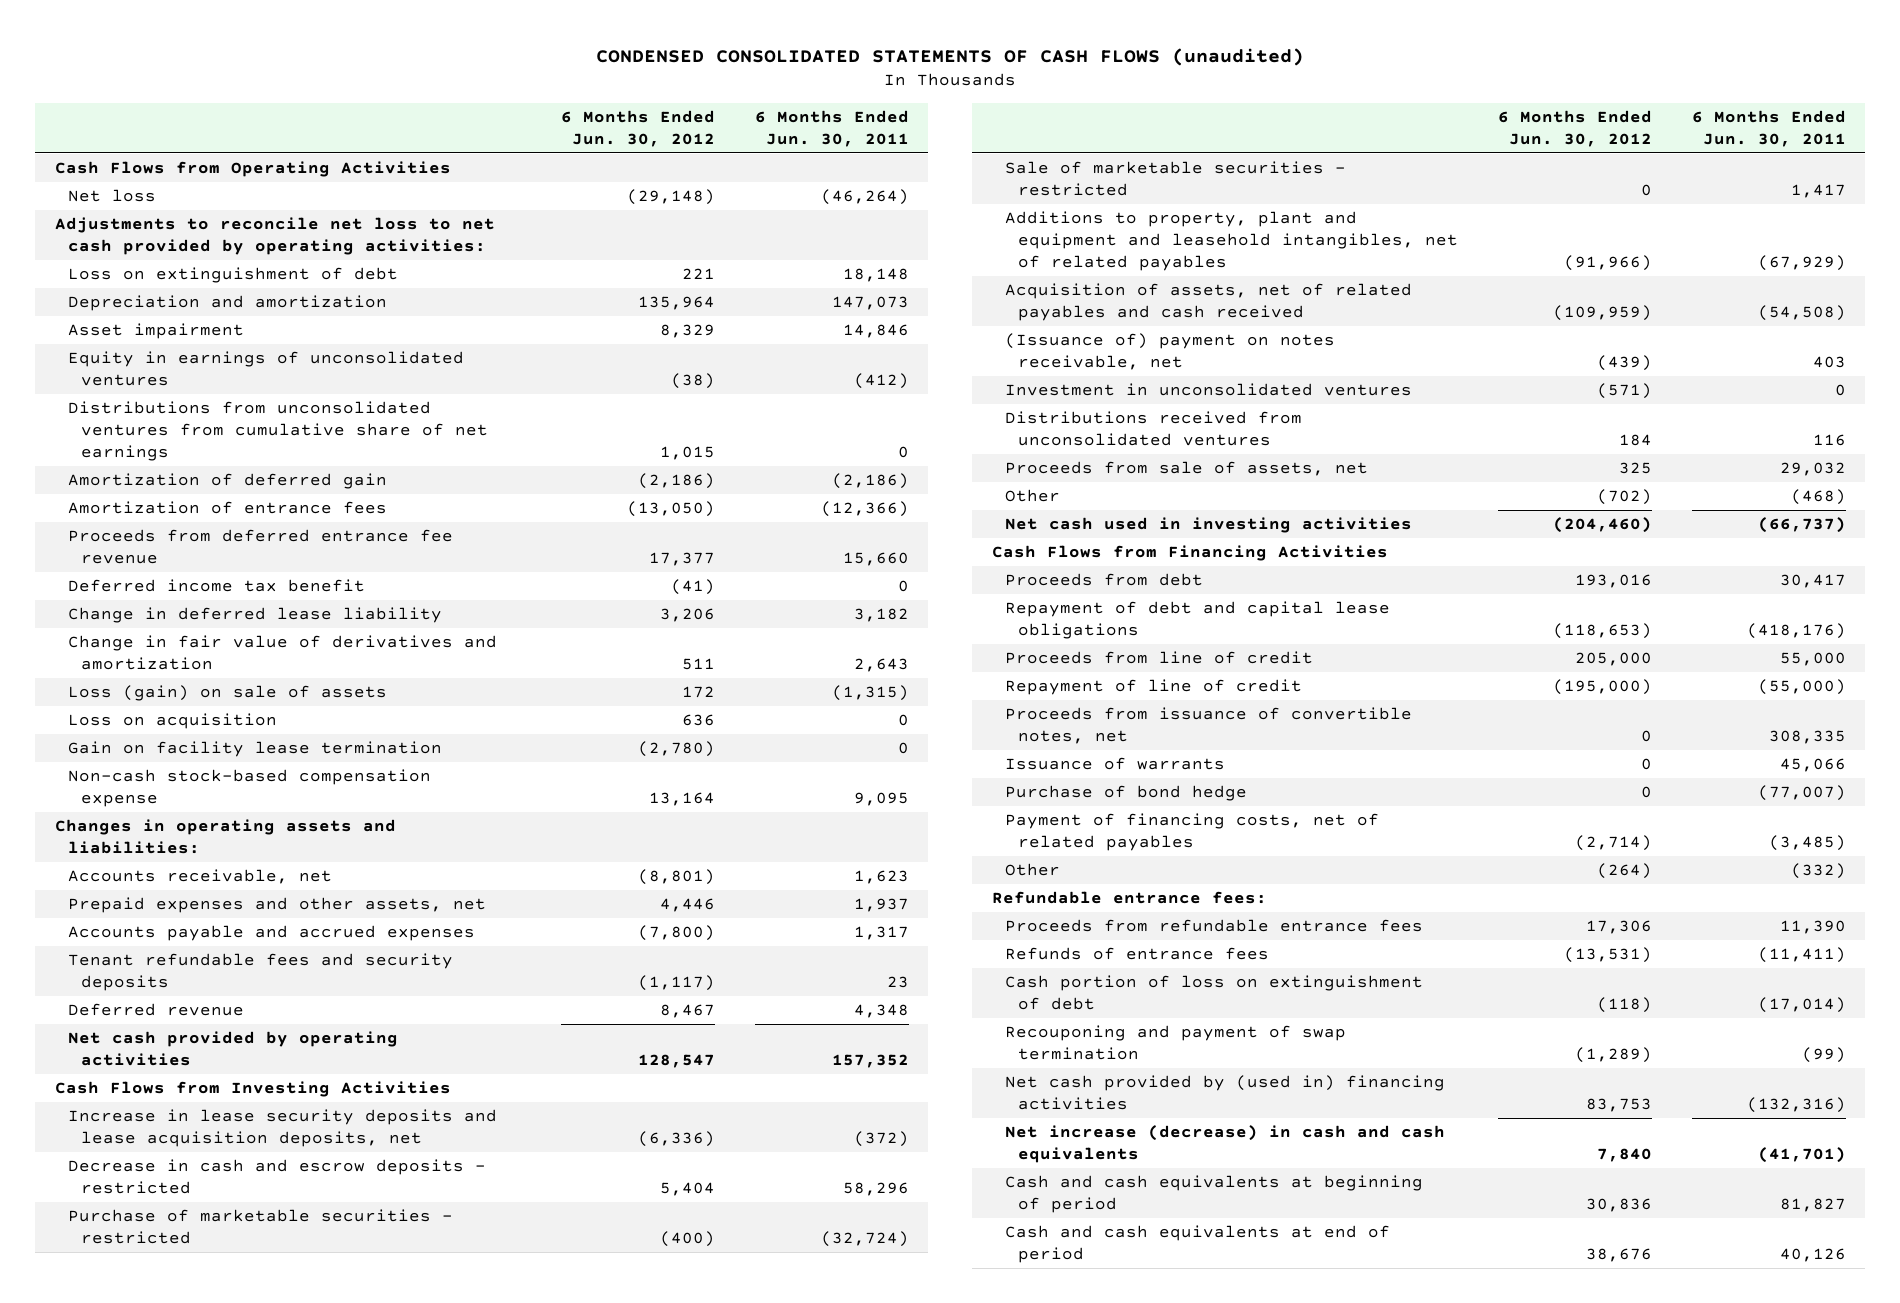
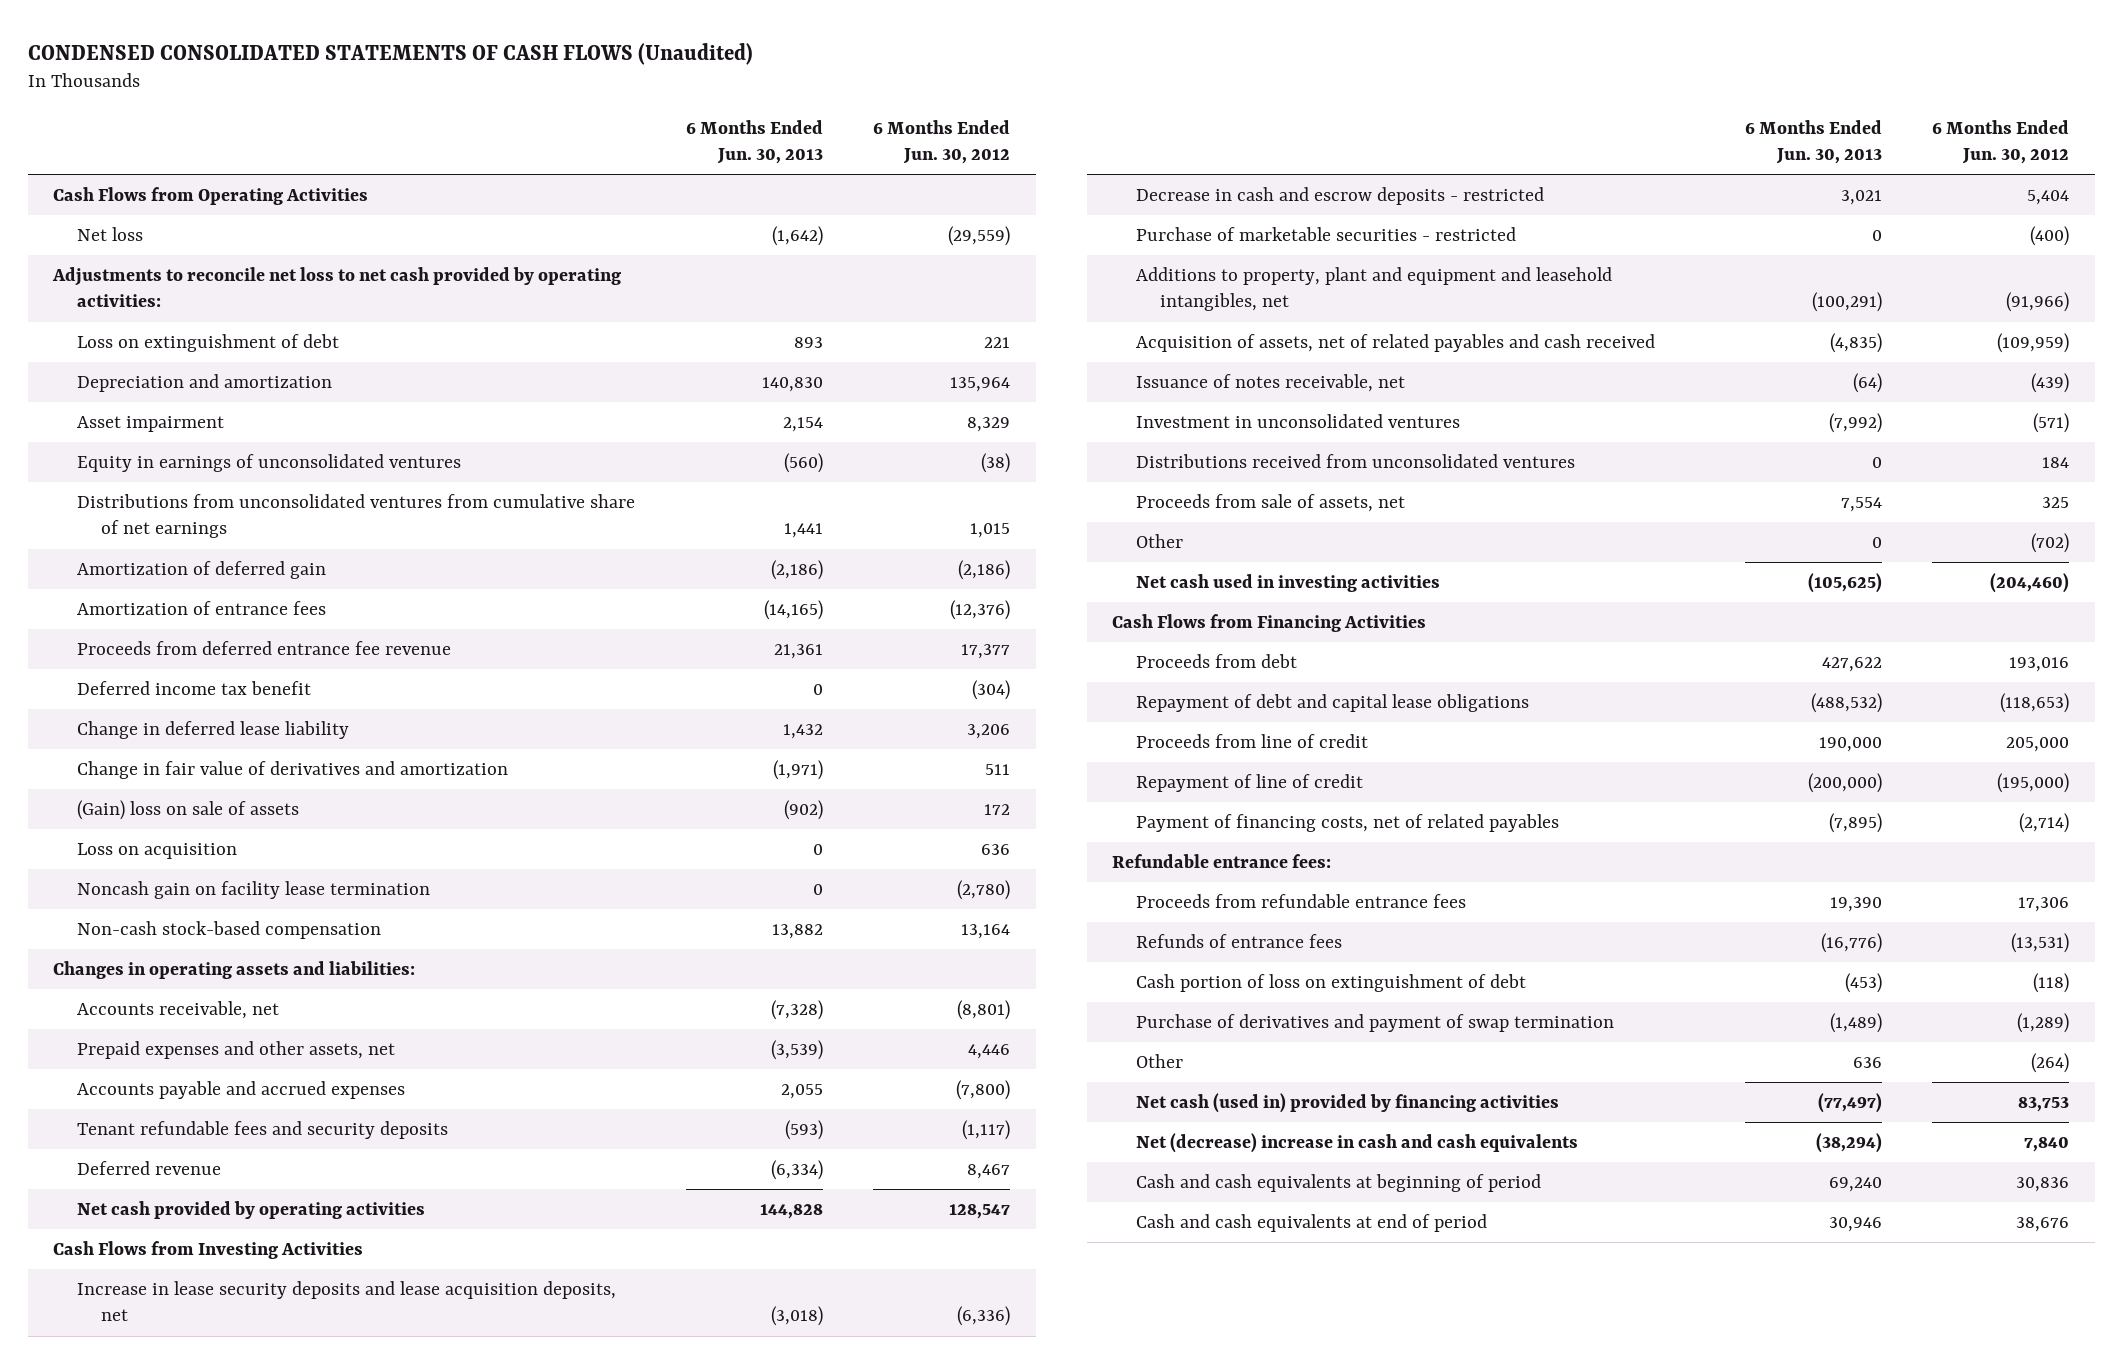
- CONDENSED CONSOLIDATED STATEMENTS OF CASH FLOWS (unaudited)
+ CONDENSED CONSOLIDATED STATEMENTS OF CASH FLOWS (Unaudited)
- | 6 Months Ended Jun. 30, 2012 | 6 Months Ended Jun. 30, 2011
+ | 6 Months Ended Jun. 30, 2013 | 6 Months Ended Jun. 30, 2012
- Net loss | (29,148) | (46,264)
+ Net loss | (1,642) | (29,559)
- Amortization of entrance fees | (13,050) | (12,366)
+ Amortization of entrance fees | (14,165) | (12,376)
- Deferred income tax benefit | (41) | 0
+ Deferred income tax benefit | 0 | (304)
- Loss (gain) on sale of assets | 172 | (1,315)
+ (Gain) loss on sale of assets | (902) | 172
- Gain on facility lease termination | (2,780) | 0
- Non-cash stock-based compensation expense | 13,164 | 9,095
+ Noncash gain on facility lease termination | 0 | (2,780)
+ Non-cash stock-based compensation | 13,882 | 13,164
- Sale of marketable securities - restricted | 0 | 1,417
- Additions to property, plant and equipment and leasehold intangibles, net of related payables | (91,966) | (67,929)
+ Additions to property, plant and equipment and leasehold intangibles, net | (100,291) | (91,966)
- (Issuance of) payment on notes receivable, net | (439) | 403
+ Issuance of notes receivable, net | (64) | (439)
- Proceeds from issuance of convertible notes, net | 0 | 308,335
- Issuance of warrants | 0 | 45,066
- Purchase of bond hedge | 0 | (77,007)
- Recouponing and payment of swap termination | (1,289) | (99)
- Net cash provided by (used in) financing activities | 83,753 | (132,316)
- Net increase (decrease) in cash and cash equivalents | 7,840 | (41,701)
+ Purchase of derivatives and payment of swap termination | (1,489) | (1,289)
moved down: Other | 636 | (264)
+ Net cash (used in) provided by financing activities | (77,497) | 83,753
+ Net (decrease) increase in cash and cash equivalents | (38,294) | 7,840

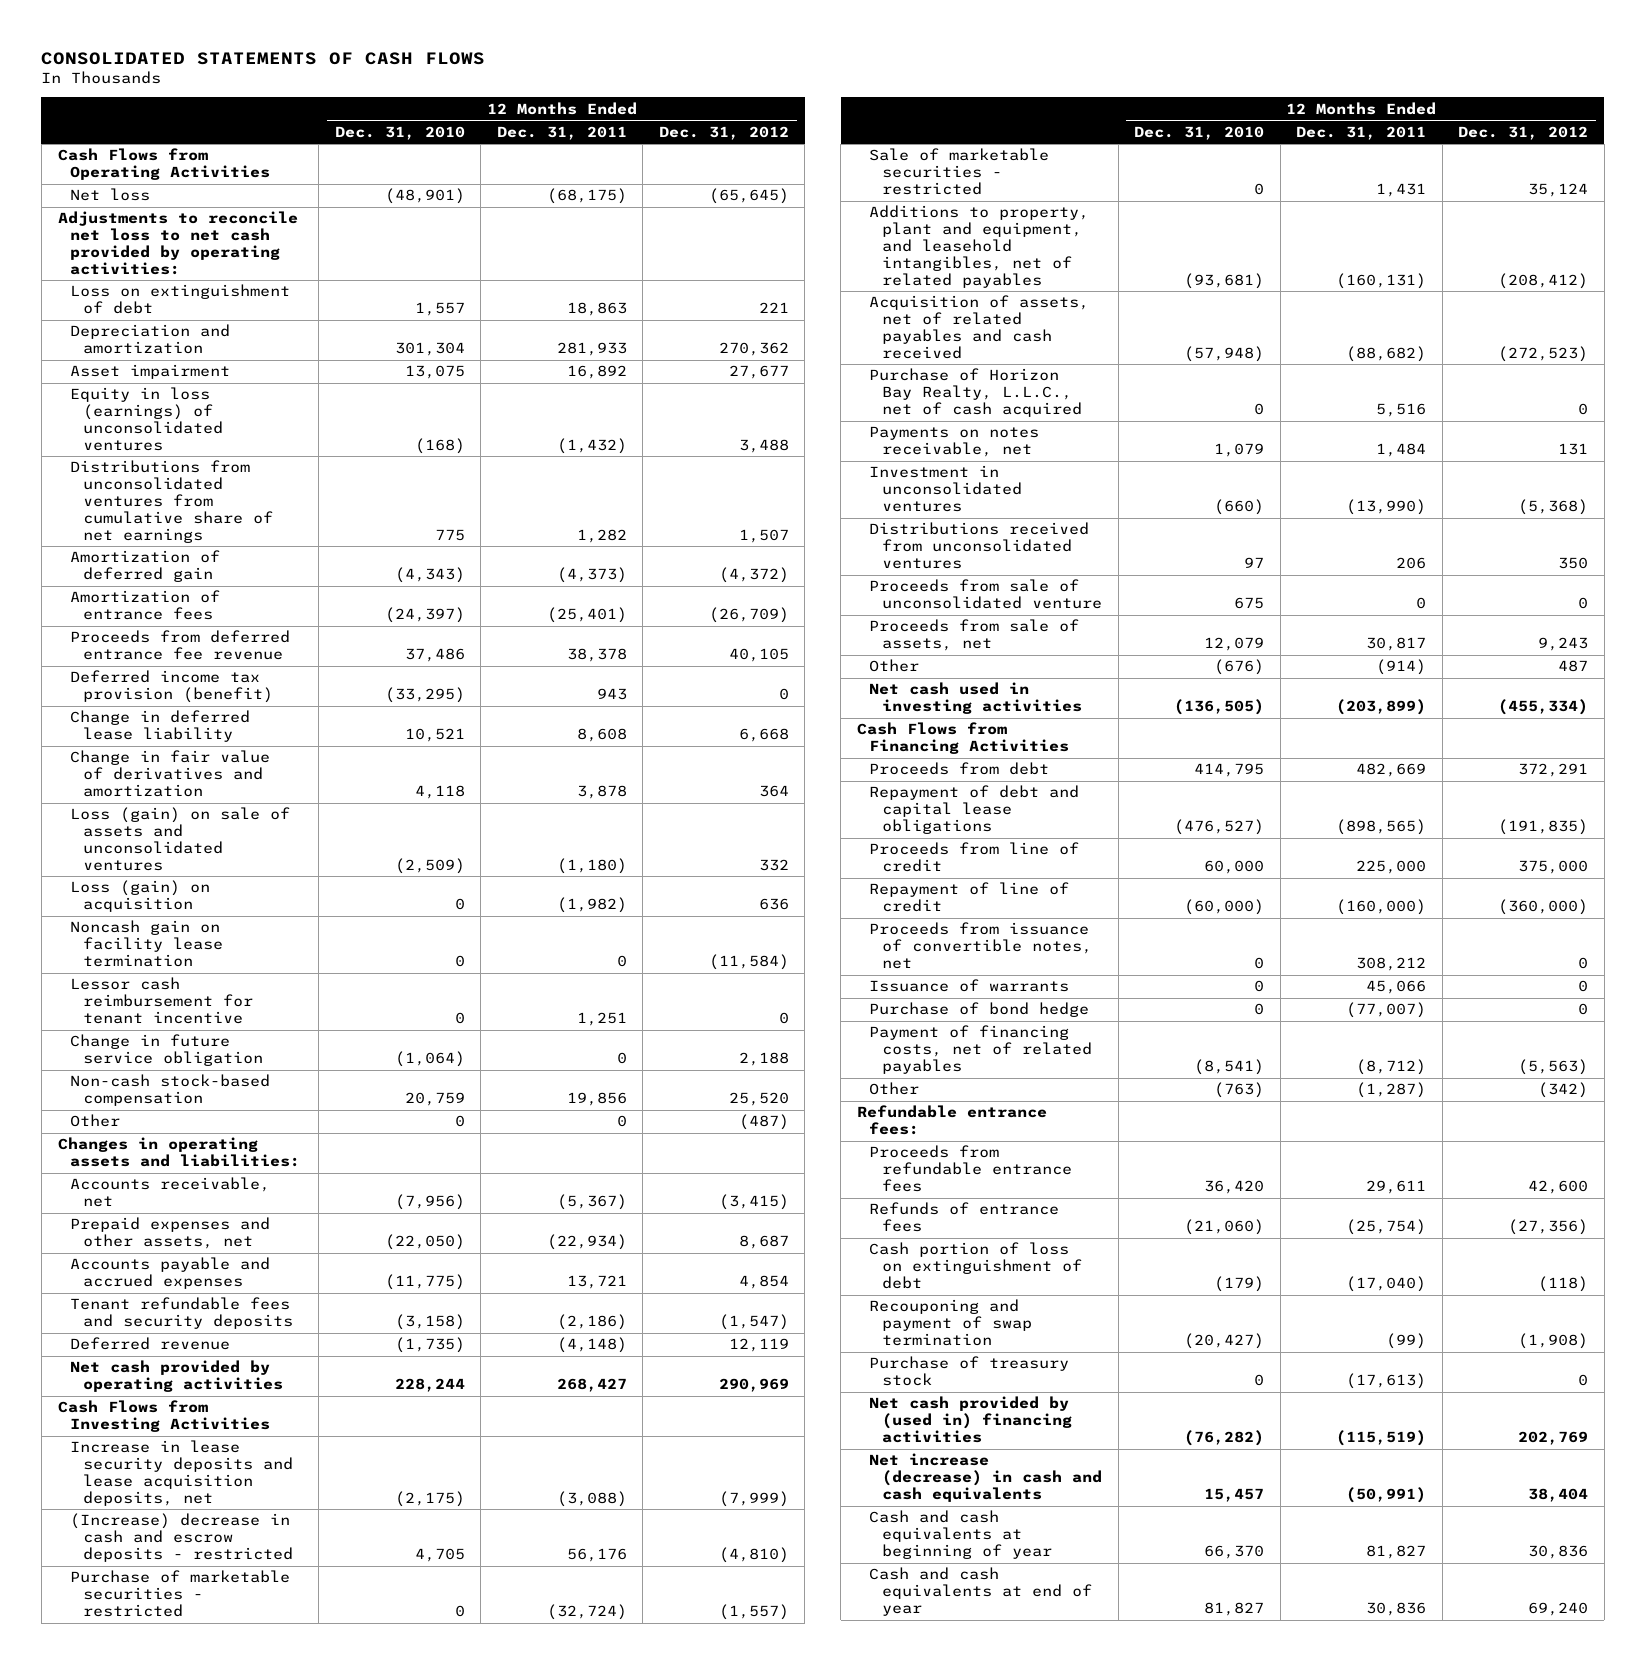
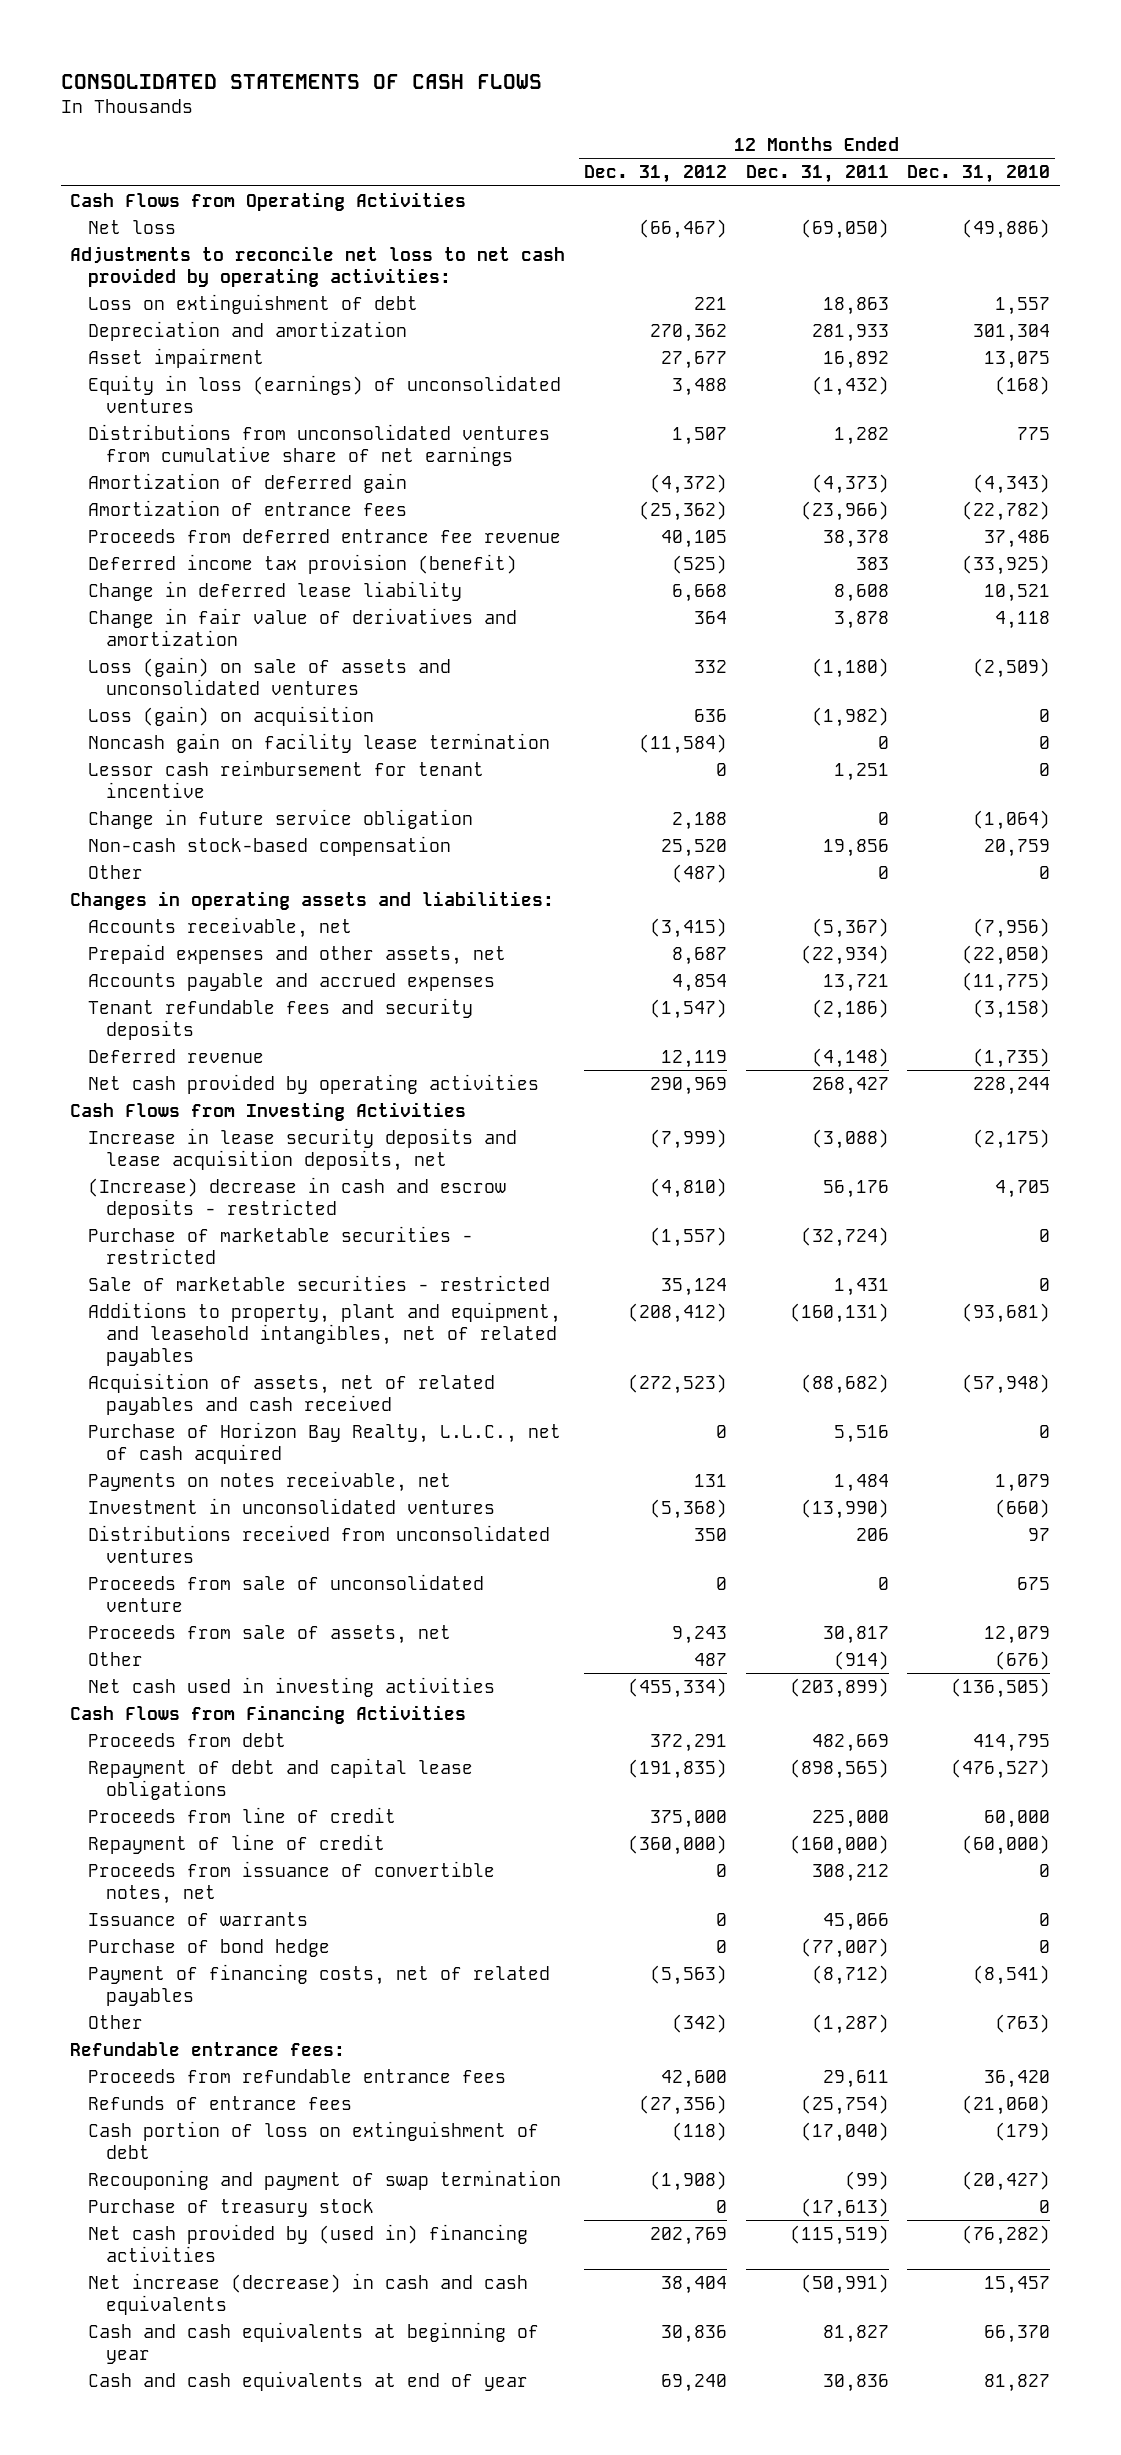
- | 12 Months Ended Dec. 31, 2010 | 12 Months Ended Dec. 31, 2011 | 12 Months Ended Dec. 31, 2012
+ | 12 Months Ended Dec. 31, 2012 | 12 Months Ended Dec. 31, 2011 | 12 Months Ended Dec. 31, 2010
- Net loss | (48,901) | (68,175) | (65,645)
+ Net loss | (66,467) | (69,050) | (49,886)
- Amortization of entrance fees | (24,397) | (25,401) | (26,709)
+ Amortization of entrance fees | (25,362) | (23,966) | (22,782)
- Deferred income tax provision (benefit) | (33,295) | 943 | 0
+ Deferred income tax provision (benefit) | (525) | 383 | (33,925)

